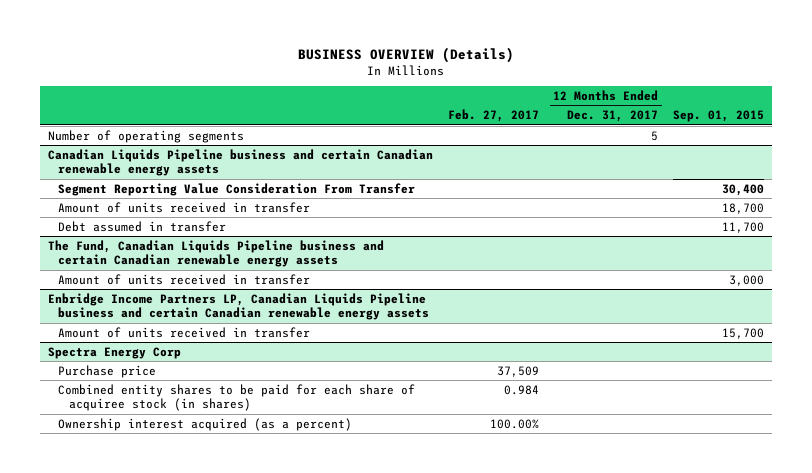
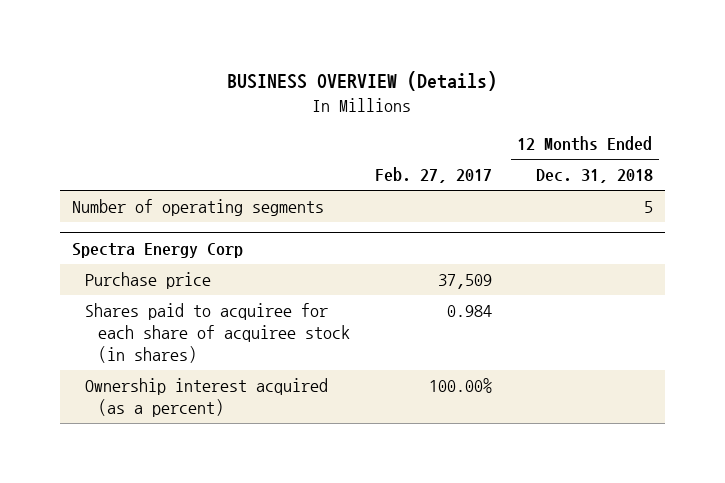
- | Feb. 27, 2017 | 12 Months Ended Dec. 31, 2017 | Sep. 01, 2015
+ | Feb. 27, 2017 | 12 Months Ended Dec. 31, 2018
- Canadian Liquids Pipeline business and certain Canadian renewable energy assets
- Segment Reporting Value Consideration From Transfer | | | 30,400
- Amount of units received in transfer | | | 18,700
- Debt assumed in transfer | | | 11,700
- The Fund, Canadian Liquids Pipeline business and certain Canadian renewable energy assets
- Amount of units received in transfer | | | 3,000
- Enbridge Income Partners LP, Canadian Liquids Pipeline business and certain Canadian renewable energy assets
- Amount of units received in transfer | | | 15,700
@ Spectra Energy Corp
- Combined entity shares to be paid for each share of acquiree stock (in shares) | 0.984 | |
+ Shares paid to acquiree for each share of acquiree stock (in shares) | 0.984 |

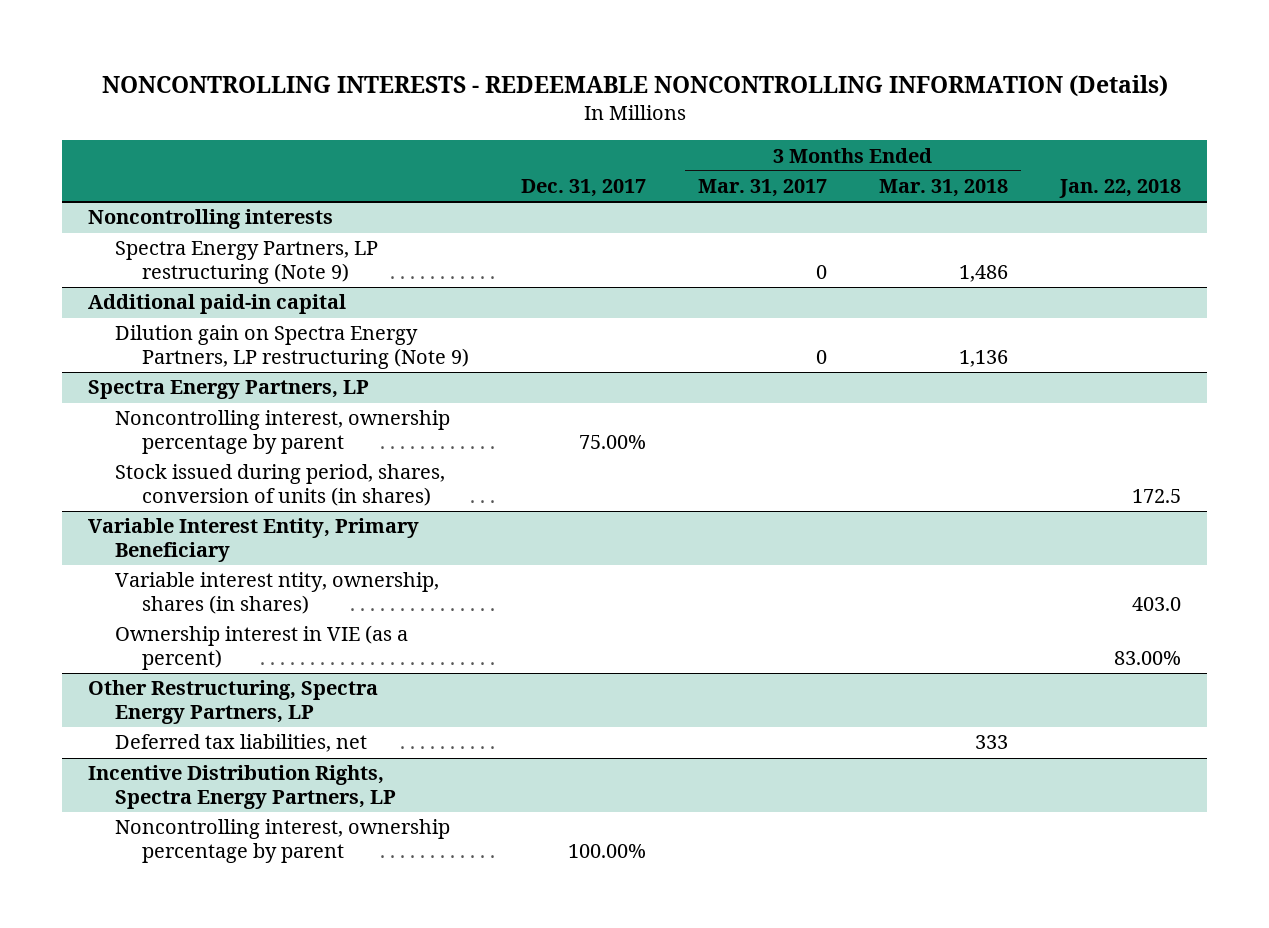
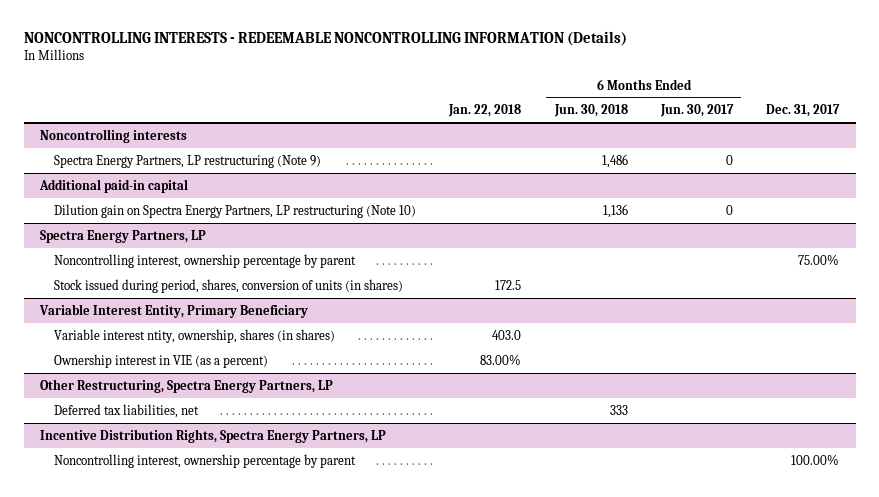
- | Dec. 31, 2017 | 3 Months Ended Mar. 31, 2017 | 3 Months Ended Mar. 31, 2018 | Jan. 22, 2018
+ | Jan. 22, 2018 | 6 Months Ended Jun. 30, 2018 | 6 Months Ended Jun. 30, 2017 | Dec. 31, 2017
@ Additional paid-in capital
- Dilution gain on Spectra Energy Partners, LP restructuring (Note 9) | | 0 | 1,136 |
+ Dilution gain on Spectra Energy Partners, LP restructuring (Note 10) | | 1,136 | 0 |

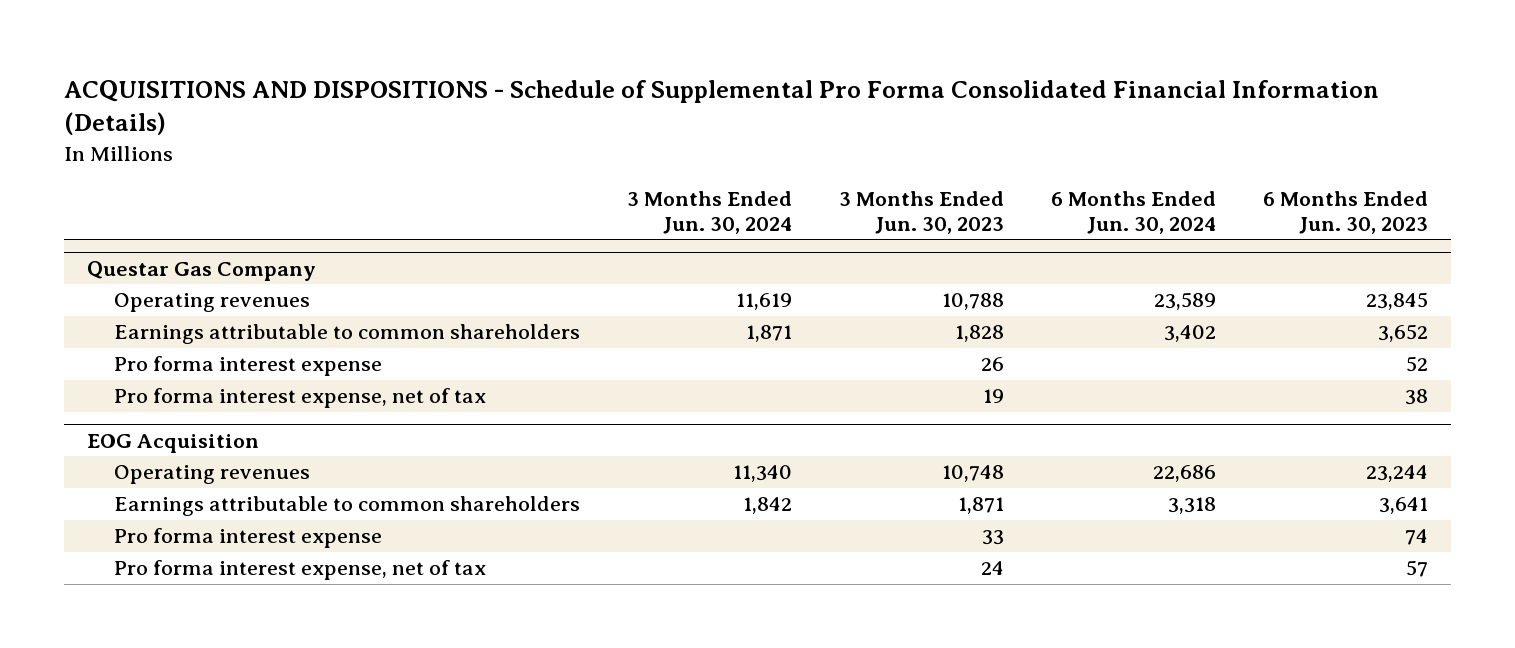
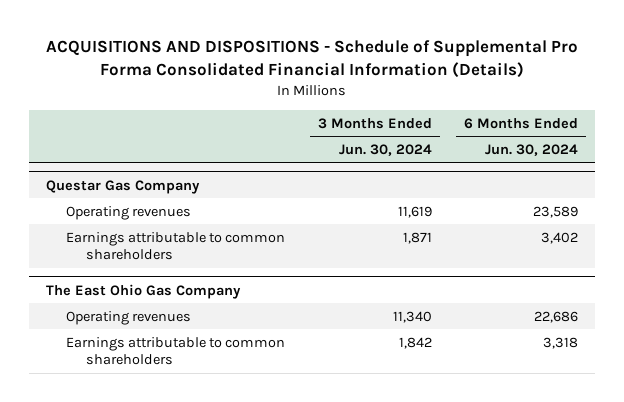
- | 3 Months Ended Jun. 30, 2024 | 3 Months Ended Jun. 30, 2023 | 6 Months Ended Jun. 30, 2024 | 6 Months Ended Jun. 30, 2023
+ | 3 Months Ended Jun. 30, 2024 | 6 Months Ended Jun. 30, 2024
@ Questar Gas Company
- Pro forma interest expense | | 26 | | 52
- Pro forma interest expense, net of tax | | 19 | | 38
- EOG Acquisition
+ The East Ohio Gas Company
- Pro forma interest expense | | 33 | | 74
- Pro forma interest expense, net of tax | | 24 | | 57

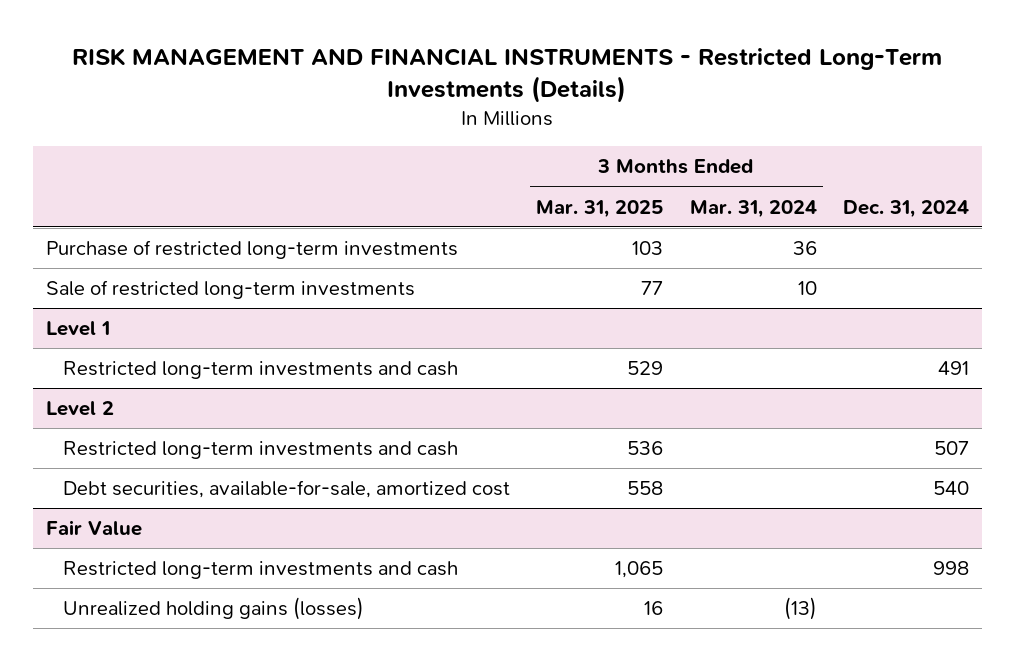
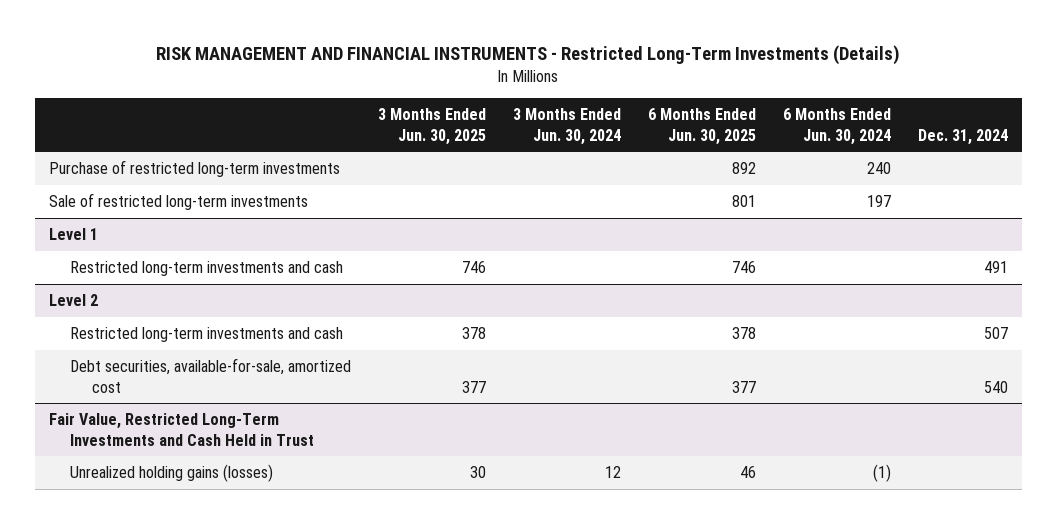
- | 3 Months Ended Mar. 31, 2025 | 3 Months Ended Mar. 31, 2024 | Dec. 31, 2024
+ | 3 Months Ended Jun. 30, 2025 | 3 Months Ended Jun. 30, 2024 | 6 Months Ended Jun. 30, 2025 | 6 Months Ended Jun. 30, 2024 | Dec. 31, 2024
- Fair Value
- Restricted long-term investments and cash | 1,065 | | 998
+ Fair Value, Restricted Long-Term Investments and Cash Held in Trust

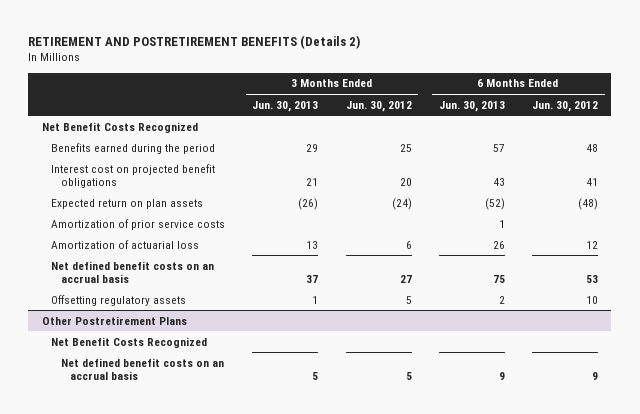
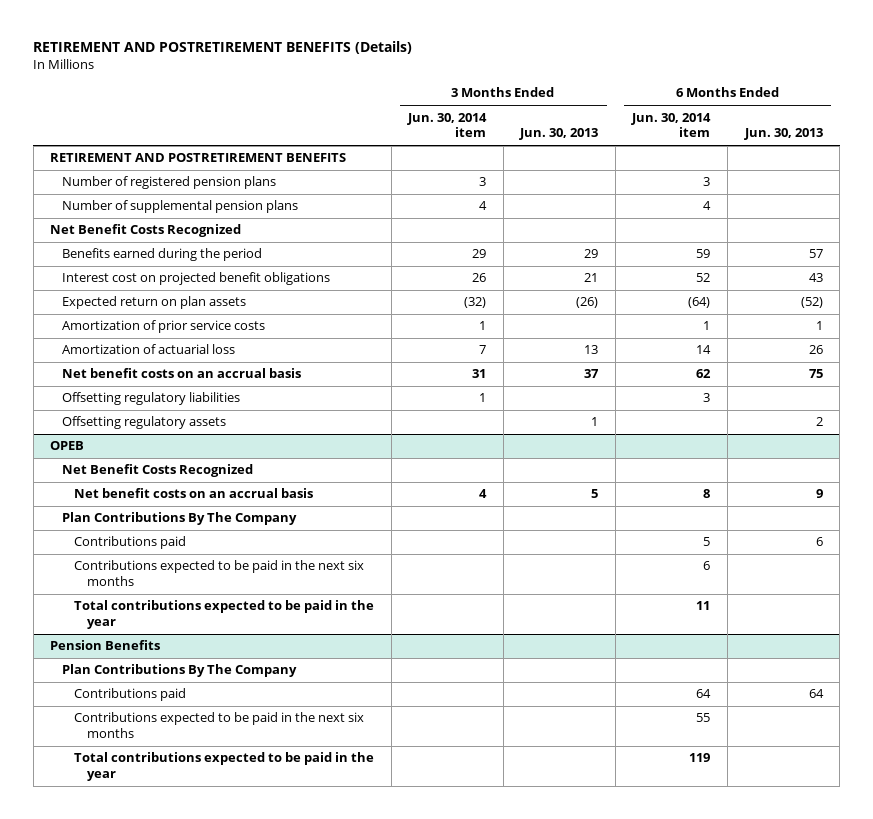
- RETIREMENT AND POSTRETIREMENT BENEFITS (Details 2)
+ RETIREMENT AND POSTRETIREMENT BENEFITS (Details)
- | 3 Months Ended Jun. 30, 2013 | 3 Months Ended Jun. 30, 2012 | 6 Months Ended Jun. 30, 2013 | 6 Months Ended Jun. 30, 2012
+ | 3 Months Ended Jun. 30, 2014 item | 3 Months Ended Jun. 30, 2013 | 6 Months Ended Jun. 30, 2014 item | 6 Months Ended Jun. 30, 2013
+ RETIREMENT AND POSTRETIREMENT BENEFITS
+ Number of registered pension plans | 3 | | 3 |
+ Number of supplemental pension plans | 4 | | 4 |
- Net defined benefit costs on an accrual basis | 37 | 27 | 75 | 53
+ Net benefit costs on an accrual basis | 31 | 37 | 62 | 75
+ Offsetting regulatory liabilities | 1 | | 3 |
- Other Postretirement Plans
- Net Benefit Costs Recognized
- Net defined benefit costs on an accrual basis | 5 | 5 | 9 | 9
+ OPEB
+ Net Benefit Costs Recognized
+ Net benefit costs on an accrual basis | 4 | 5 | 8 | 9
+ Plan Contributions By The Company
+ Contributions paid | | | 5 | 6
+ Contributions expected to be paid in the next six months | | | 6 |
+ Total contributions expected to be paid in the year | | | 11 |
+ Pension Benefits
+ Plan Contributions By The Company
+ Contributions paid | | | 64 | 64
+ Contributions expected to be paid in the next six months | | | 55 |
+ Total contributions expected to be paid in the year | | | 119 |

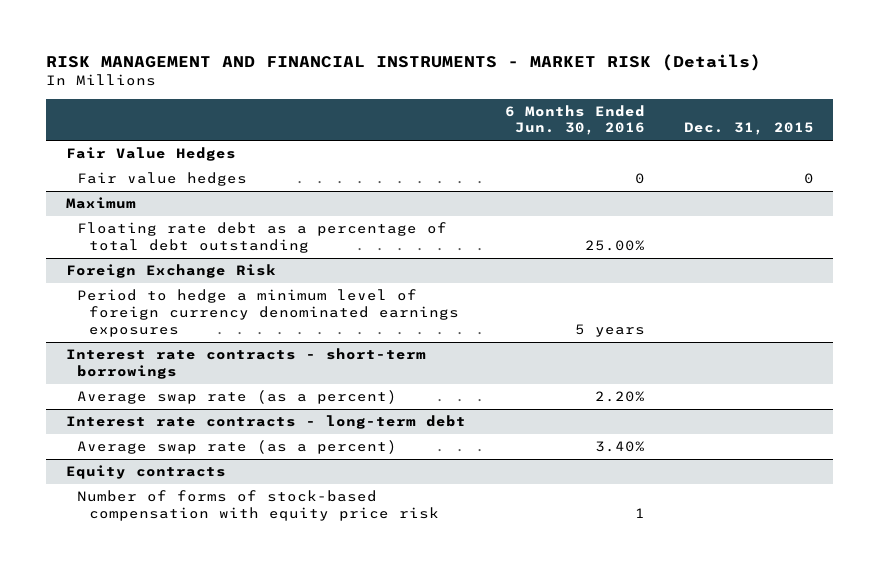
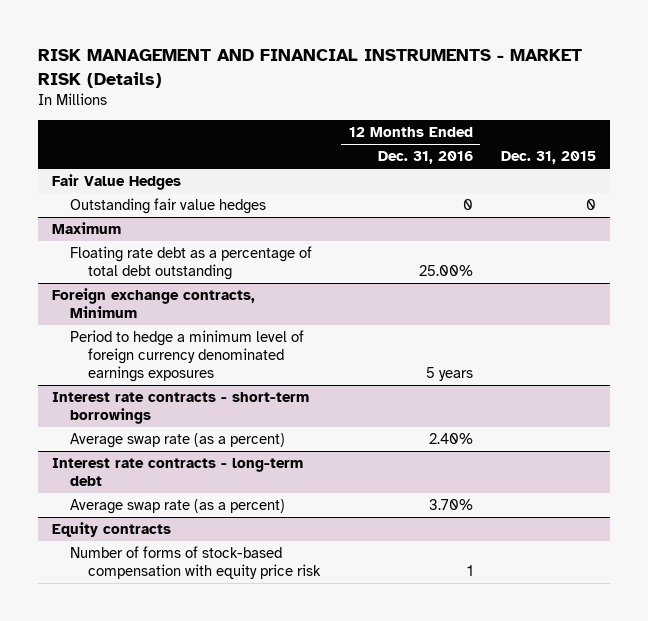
- | 6 Months Ended Jun. 30, 2016 | Dec. 31, 2015
+ | 12 Months Ended Dec. 31, 2016 | Dec. 31, 2015
- Fair value hedges | 0 | 0
+ Outstanding fair value hedges | 0 | 0
- Foreign Exchange Risk
- Period to hedge a minimum level of foreign currency denominated earnings exposures | 5 years |
+ Foreign exchange contracts, Minimum
+ Period to hedge a minimum level of foreign currency denominated earnings exposures | 5 years |

